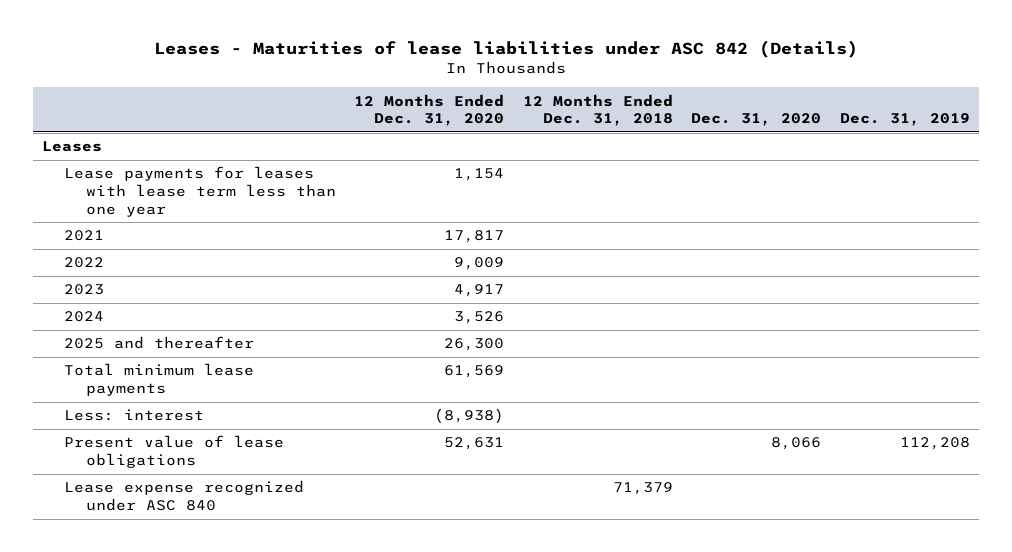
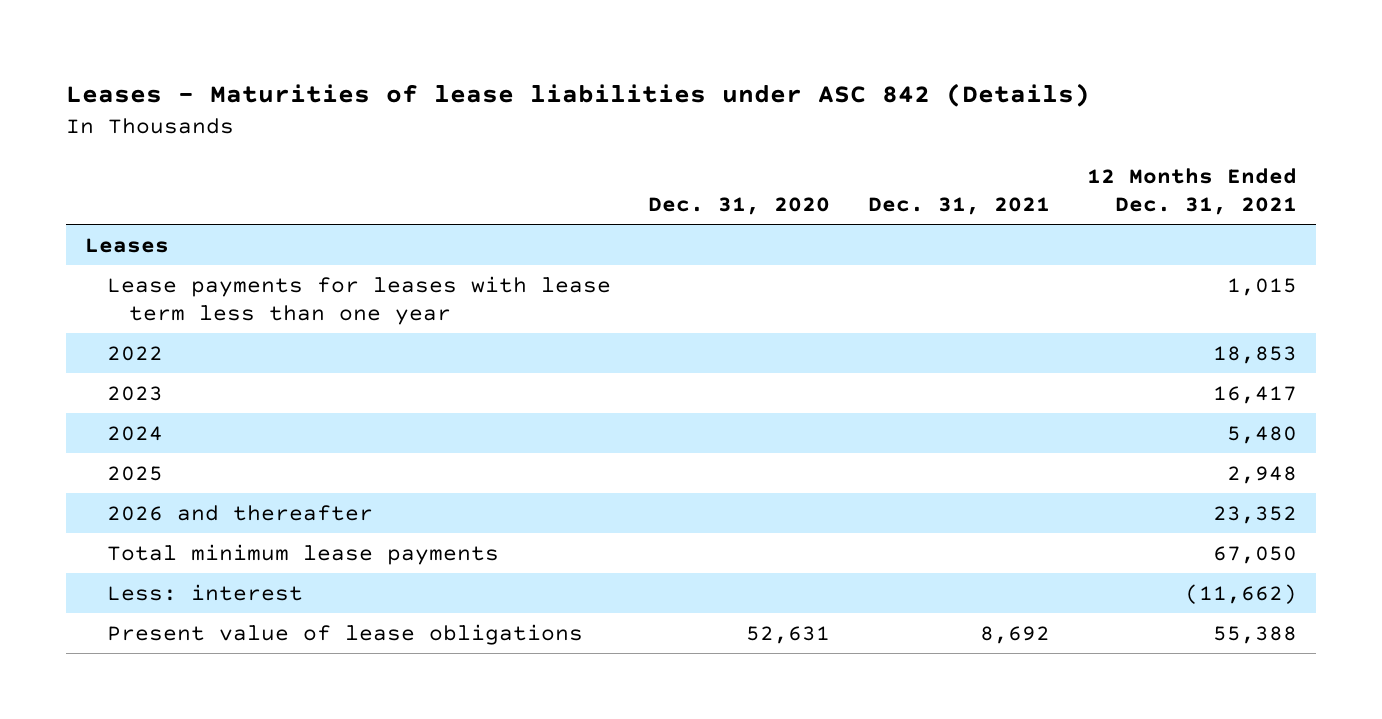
- | 12 Months Ended Dec. 31, 2020 | 12 Months Ended Dec. 31, 2018 | Dec. 31, 2020 | Dec. 31, 2019
+ | Dec. 31, 2020 | Dec. 31, 2021 | 12 Months Ended Dec. 31, 2021
- 2021 | 17,817 | | |
- 2025 and thereafter | 26,300 | | |
+ 2025 | | | 2,948
+ 2026 and thereafter | | | 23,352
- Present value of lease obligations | 52,631 | | 8,066 | 112,208
- Lease expense recognized under ASC 840 | | 71,379 | |
+ Present value of lease obligations | 52,631 | 8,692 | 55,388

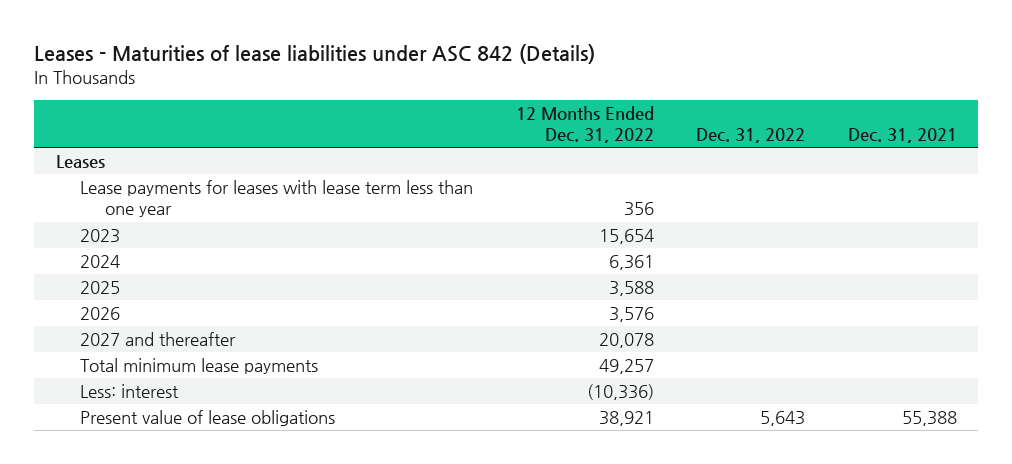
- | Dec. 31, 2020 | Dec. 31, 2021 | 12 Months Ended Dec. 31, 2021
+ | 12 Months Ended Dec. 31, 2022 | Dec. 31, 2022 | Dec. 31, 2021
- 2022 | | | 18,853
- 2026 and thereafter | | | 23,352
+ 2026 | 3,576 | |
+ 2027 and thereafter | 20,078 | |
- Present value of lease obligations | 52,631 | 8,692 | 55,388
+ Present value of lease obligations | 38,921 | 5,643 | 55,388

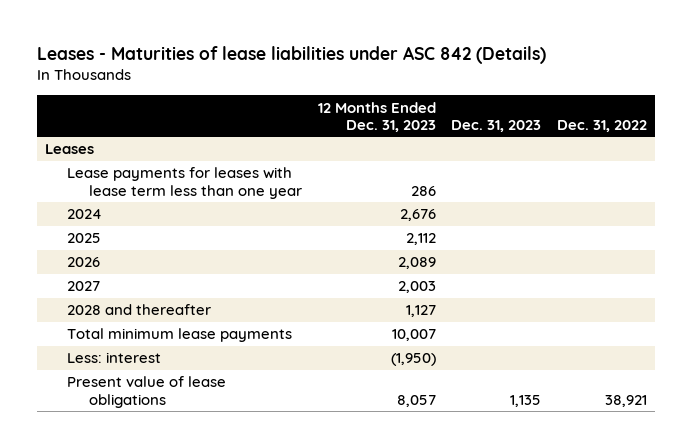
- | 12 Months Ended Dec. 31, 2022 | Dec. 31, 2022 | Dec. 31, 2021
+ | 12 Months Ended Dec. 31, 2023 | Dec. 31, 2023 | Dec. 31, 2022
- 2023 | 15,654 | |
- 2027 and thereafter | 20,078 | |
+ 2027 | 2,003 | |
+ 2028 and thereafter | 1,127 | |
- Present value of lease obligations | 38,921 | 5,643 | 55,388
+ Present value of lease obligations | 8,057 | 1,135 | 38,921

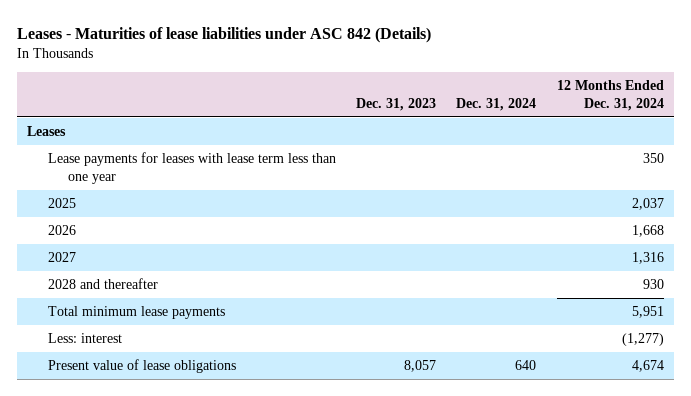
- | 12 Months Ended Dec. 31, 2023 | Dec. 31, 2023 | Dec. 31, 2022
+ | Dec. 31, 2023 | Dec. 31, 2024 | 12 Months Ended Dec. 31, 2024
- 2024 | 2,676 | |
- Present value of lease obligations | 8,057 | 1,135 | 38,921
+ Present value of lease obligations | 8,057 | 640 | 4,674

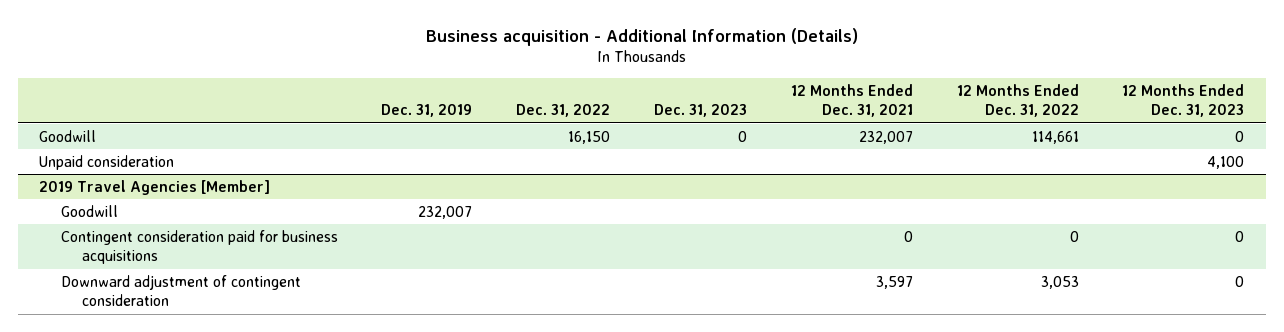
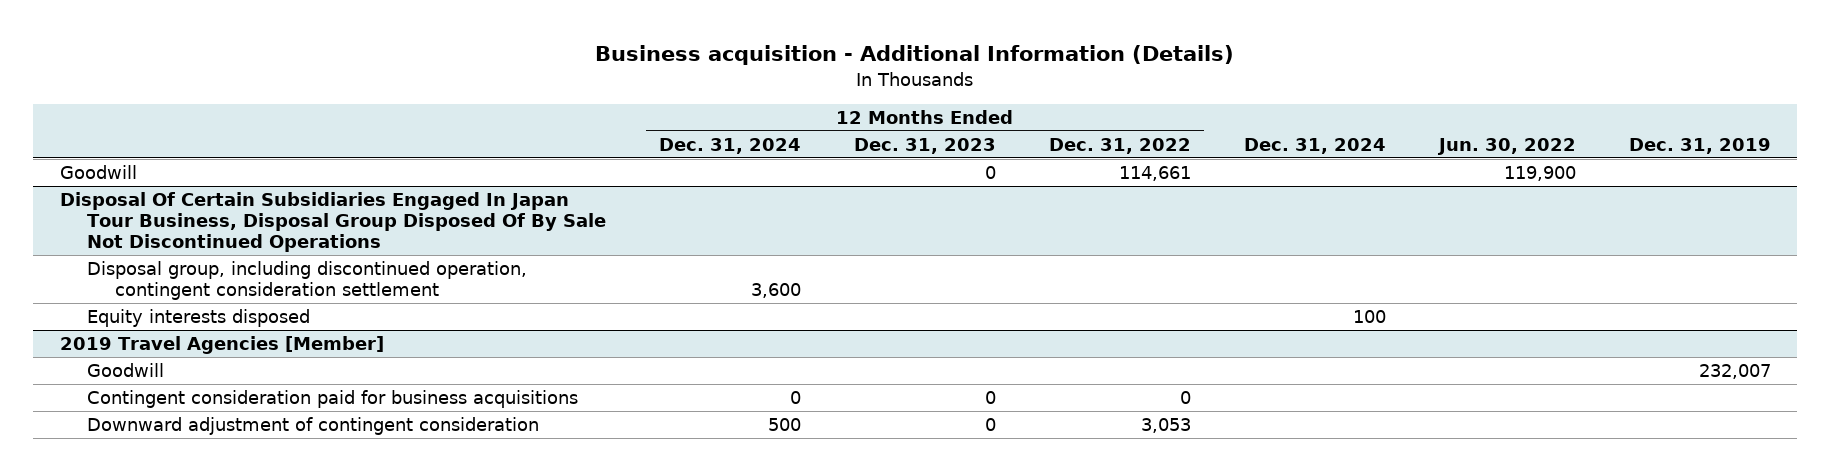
- | Dec. 31, 2019 | Dec. 31, 2022 | Dec. 31, 2023 | 12 Months Ended Dec. 31, 2021 | 12 Months Ended Dec. 31, 2022 | 12 Months Ended Dec. 31, 2023
+ | 12 Months Ended Dec. 31, 2024 | 12 Months Ended Dec. 31, 2023 | 12 Months Ended Dec. 31, 2022 | Dec. 31, 2024 | Jun. 30, 2022 | Dec. 31, 2019
- Unpaid consideration | | | | | | 4,100
+ Disposal Of Certain Subsidiaries Engaged In Japan Tour Business, Disposal Group Disposed Of By Sale Not Discontinued Operations
+ Disposal group, including discontinued operation, contingent consideration settlement | 3,600 | | | | |
+ Equity interests disposed | | | | 100 | |

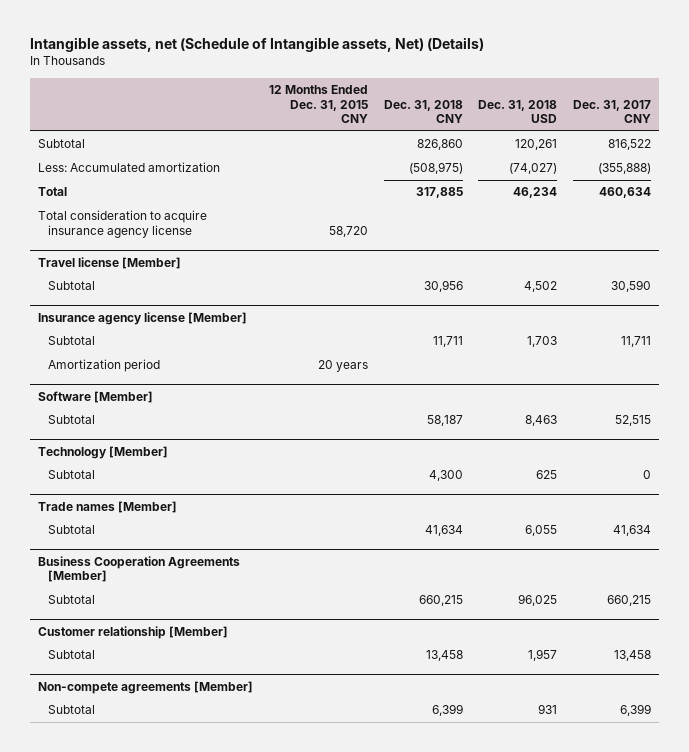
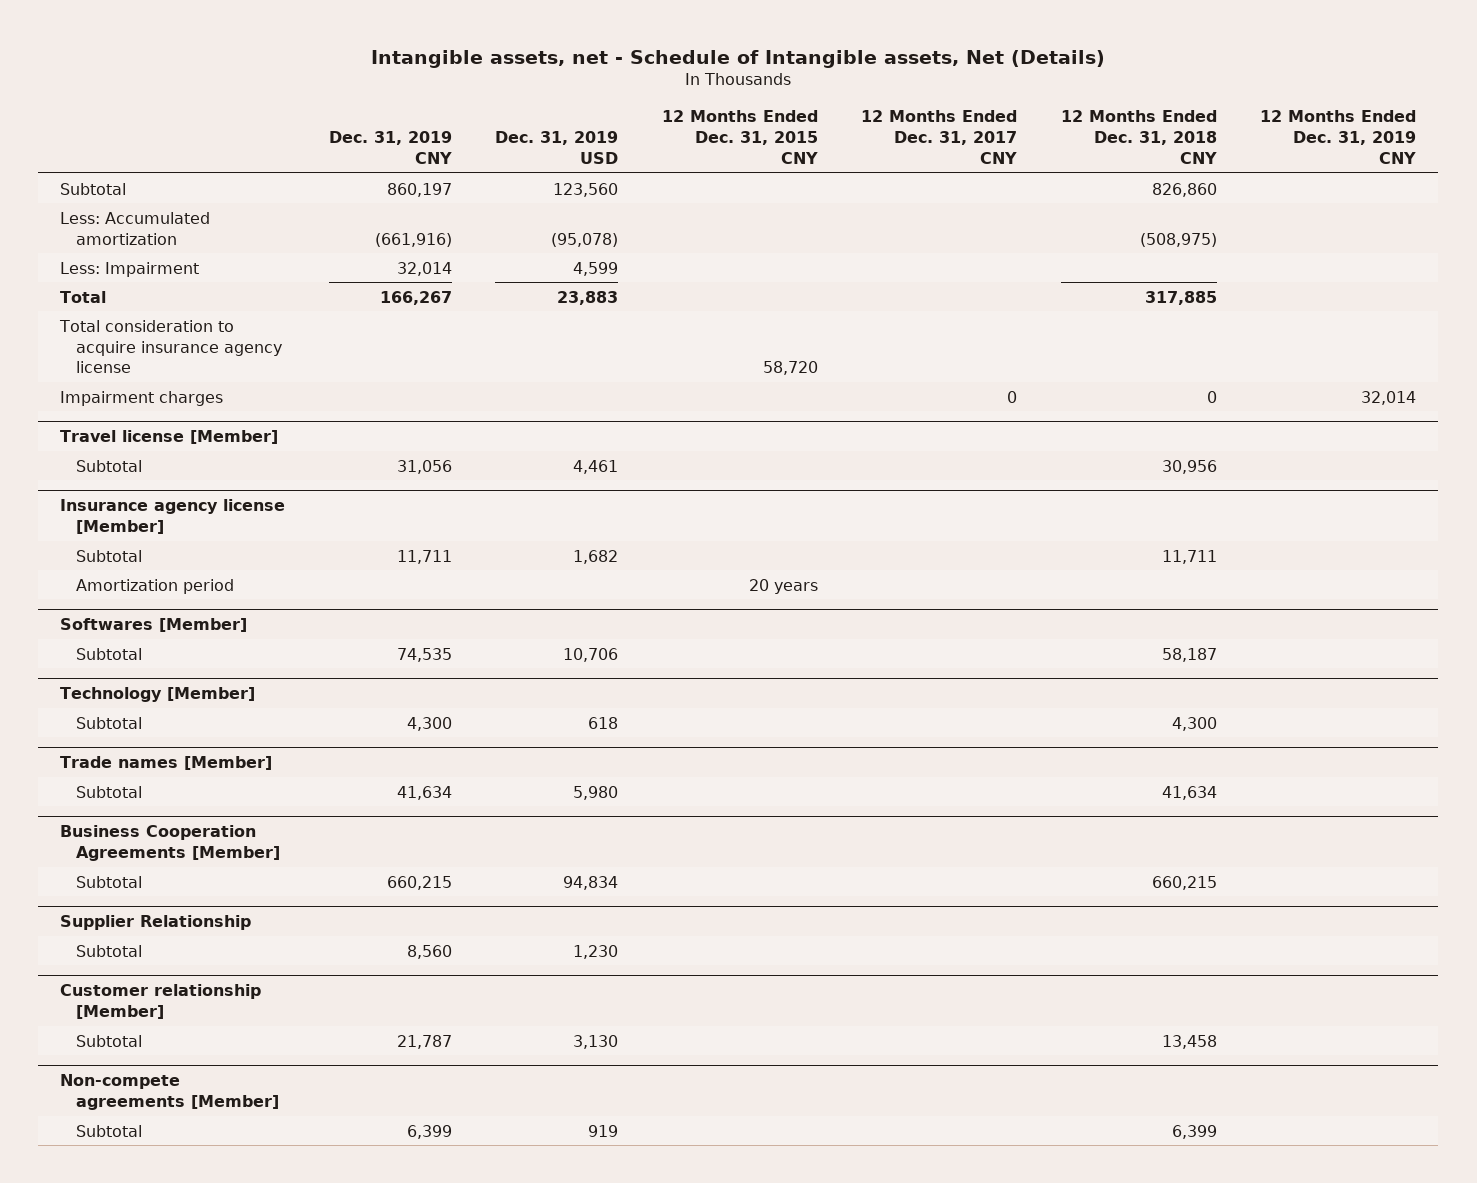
- Intangible assets, net (Schedule of Intangible assets, Net) (Details)
+ Intangible assets, net - Schedule of Intangible assets, Net (Details)
- | 12 Months Ended Dec. 31, 2015 CNY | Dec. 31, 2018 CNY | Dec. 31, 2018 USD | Dec. 31, 2017 CNY
+ | Dec. 31, 2019 CNY | Dec. 31, 2019 USD | 12 Months Ended Dec. 31, 2015 CNY | 12 Months Ended Dec. 31, 2017 CNY | 12 Months Ended Dec. 31, 2018 CNY | 12 Months Ended Dec. 31, 2019 CNY
+ Less: Impairment | 32,014 | 4,599 | | | |
+ Impairment charges | | | | 0 | 0 | 32,014
- Software [Member]
+ Softwares [Member]
+ Supplier Relationship
+ Subtotal | 8,560 | 1,230 | | | |

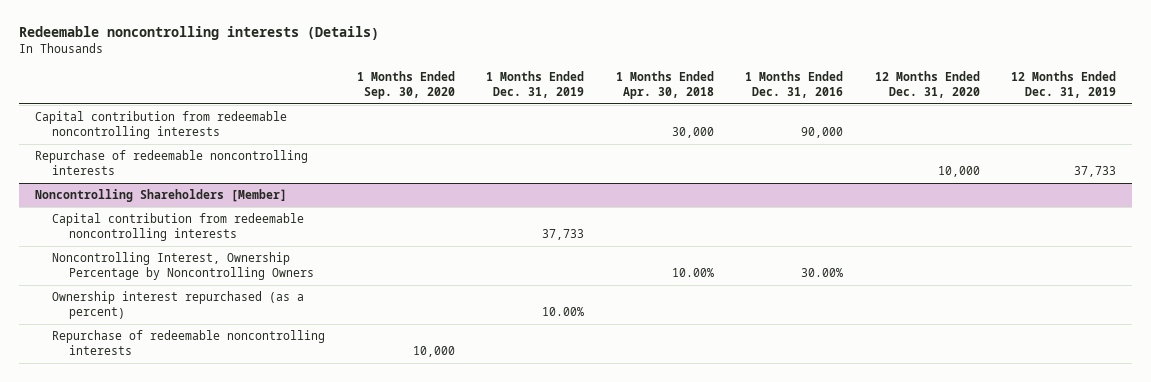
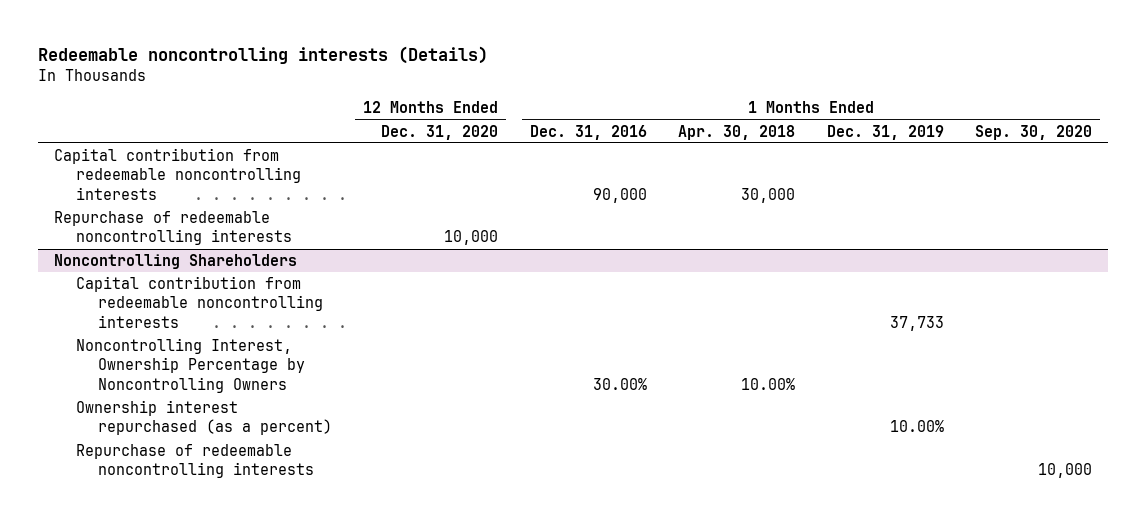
- | 1 Months Ended Sep. 30, 2020 | 1 Months Ended Dec. 31, 2019 | 1 Months Ended Apr. 30, 2018 | 1 Months Ended Dec. 31, 2016 | 12 Months Ended Dec. 31, 2020 | 12 Months Ended Dec. 31, 2019
+ | 12 Months Ended Dec. 31, 2020 | 1 Months Ended Dec. 31, 2016 | 1 Months Ended Apr. 30, 2018 | 1 Months Ended Dec. 31, 2019 | 1 Months Ended Sep. 30, 2020
- Noncontrolling Shareholders [Member]
+ Noncontrolling Shareholders

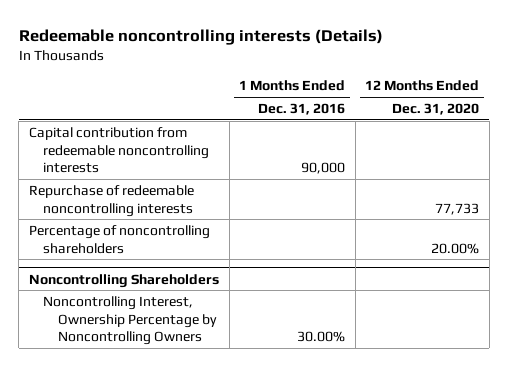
- | 12 Months Ended Dec. 31, 2020 | 1 Months Ended Dec. 31, 2016 | 1 Months Ended Apr. 30, 2018 | 1 Months Ended Dec. 31, 2019 | 1 Months Ended Sep. 30, 2020
+ | 1 Months Ended Dec. 31, 2016 | 12 Months Ended Dec. 31, 2020
- Repurchase of redeemable noncontrolling interests | 10,000 | | | |
+ Repurchase of redeemable noncontrolling interests | | 77,733
+ Percentage of noncontrolling shareholders | | 20.00%
@ Noncontrolling Shareholders
- Capital contribution from redeemable noncontrolling interests | | | | 37,733 |
- Ownership interest repurchased (as a percent) | | | | 10.00% |
- Repurchase of redeemable noncontrolling interests | | | | | 10,000

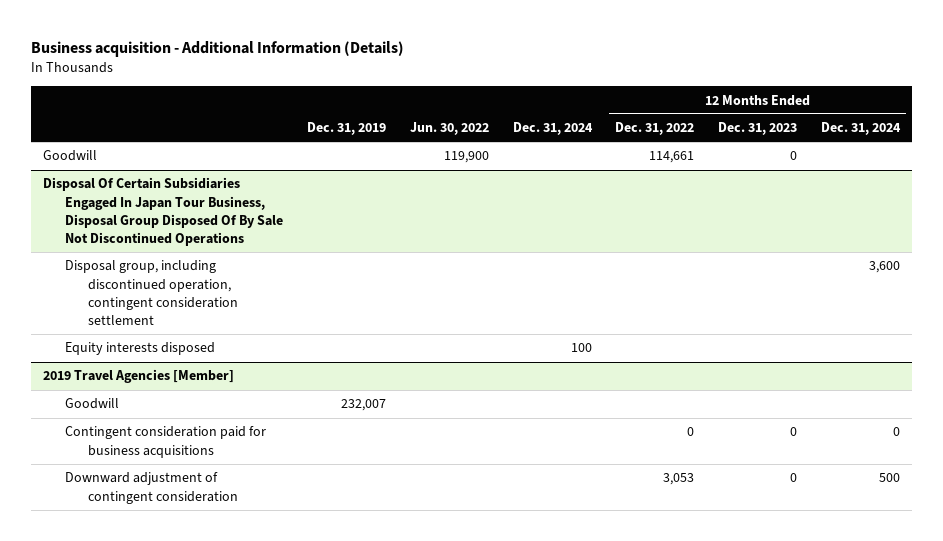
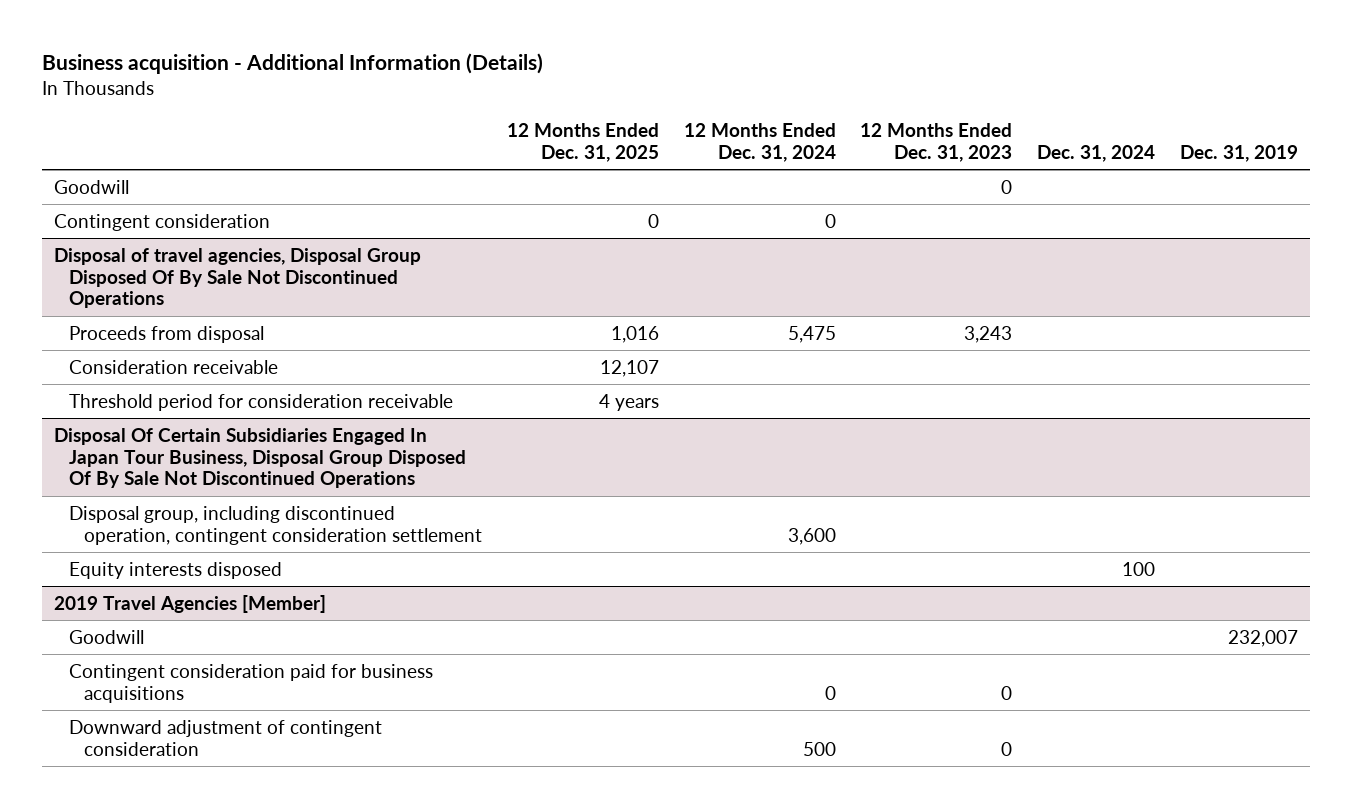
- | Dec. 31, 2019 | Jun. 30, 2022 | Dec. 31, 2024 | 12 Months Ended Dec. 31, 2022 | 12 Months Ended Dec. 31, 2023 | 12 Months Ended Dec. 31, 2024
+ | 12 Months Ended Dec. 31, 2025 | 12 Months Ended Dec. 31, 2024 | 12 Months Ended Dec. 31, 2023 | Dec. 31, 2024 | Dec. 31, 2019
+ Contingent consideration | 0 | 0 | | |
+ Disposal of travel agencies, Disposal Group Disposed Of By Sale Not Discontinued Operations
+ Proceeds from disposal | 1,016 | 5,475 | 3,243 | |
+ Consideration receivable | 12,107 | | | |
+ Threshold period for consideration receivable | 4 years | | | |

